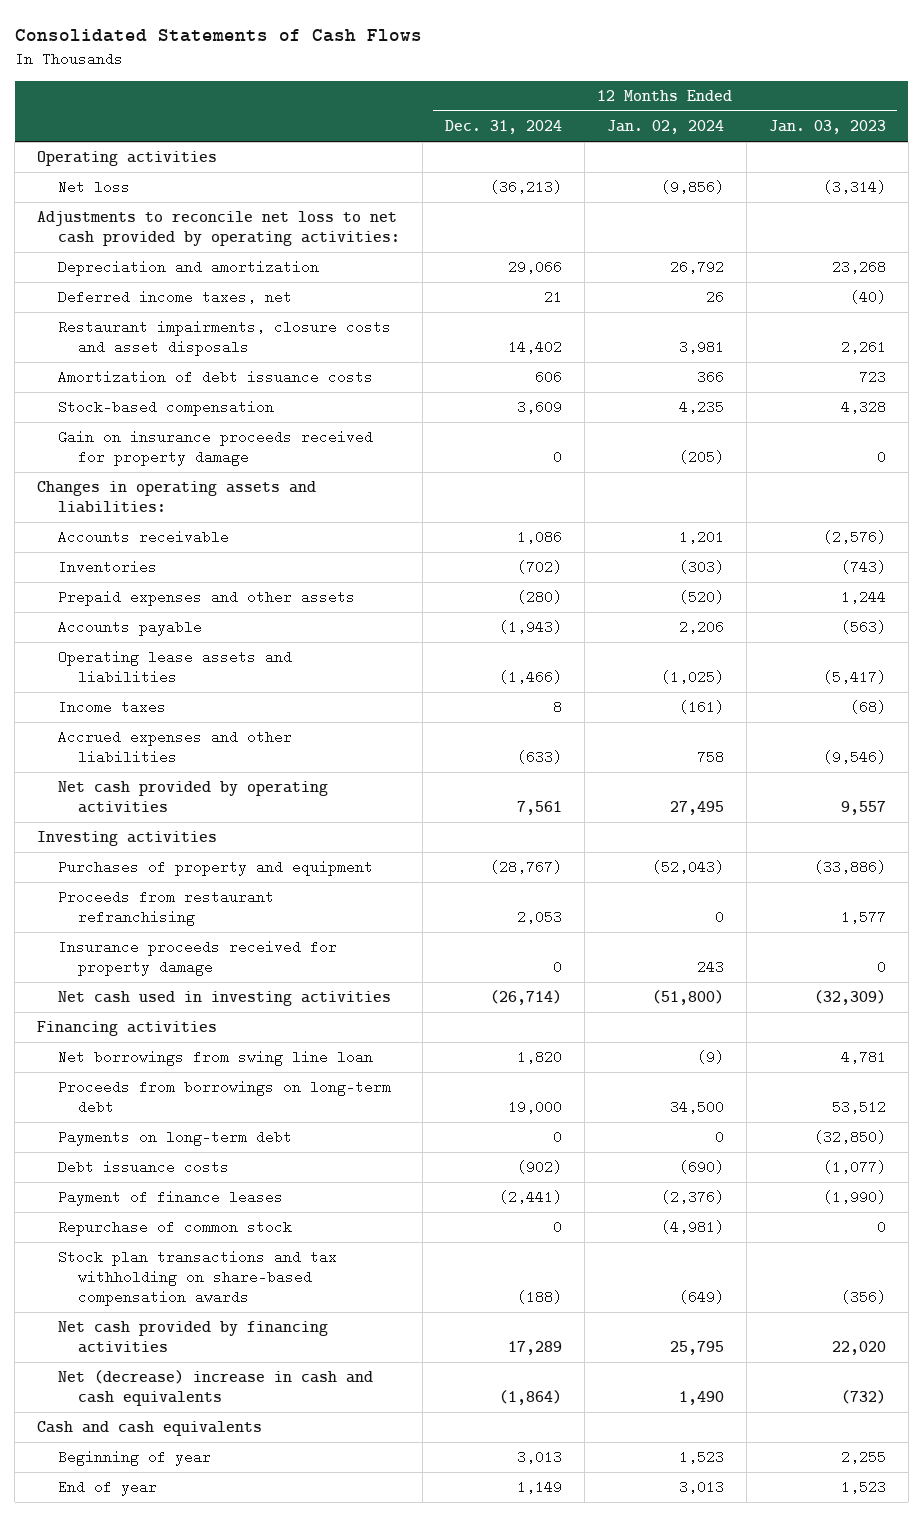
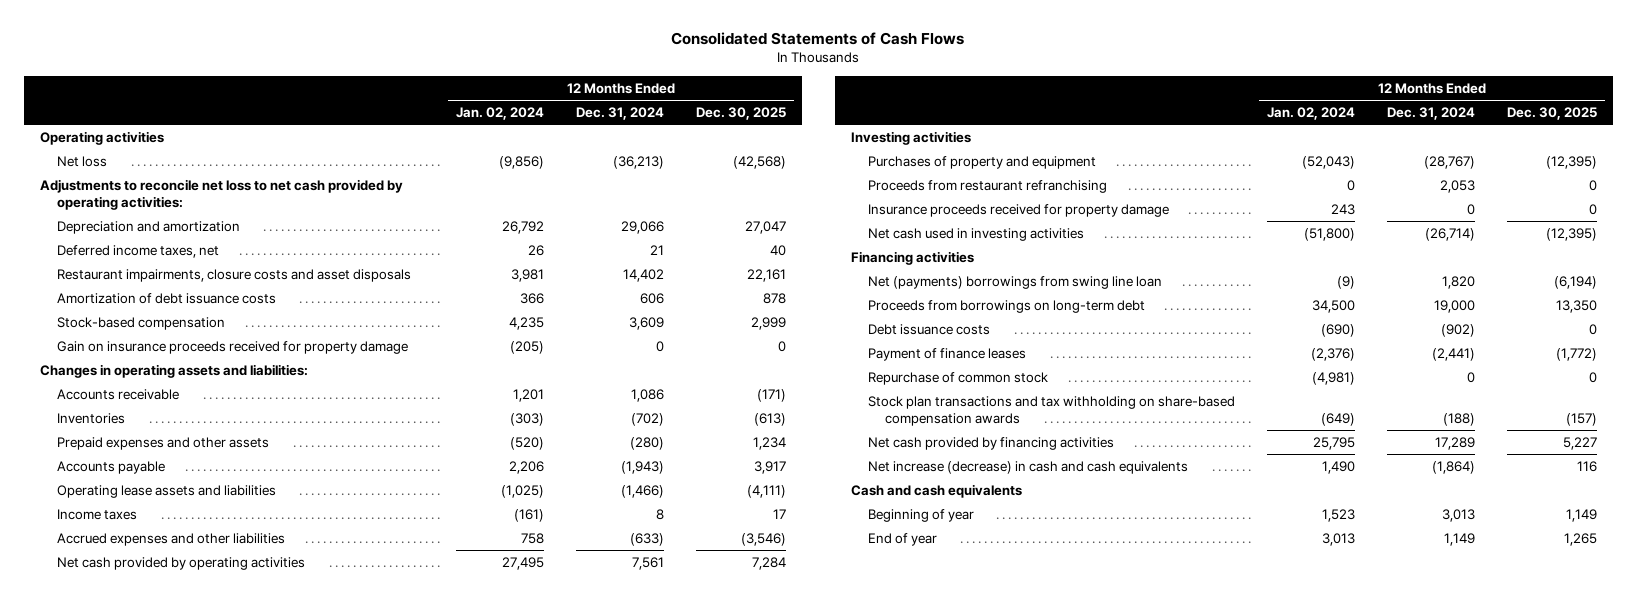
- | 12 Months Ended Dec. 31, 2024 | 12 Months Ended Jan. 02, 2024 | 12 Months Ended Jan. 03, 2023
+ | 12 Months Ended Jan. 02, 2024 | 12 Months Ended Dec. 31, 2024 | 12 Months Ended Dec. 30, 2025
- Net borrowings from swing line loan | 1,820 | (9) | 4,781
+ Net (payments) borrowings from swing line loan | (9) | 1,820 | (6,194)
- Payments on long-term debt | 0 | 0 | (32,850)
- Net (decrease) increase in cash and cash equivalents | (1,864) | 1,490 | (732)
+ Net increase (decrease) in cash and cash equivalents | 1,490 | (1,864) | 116

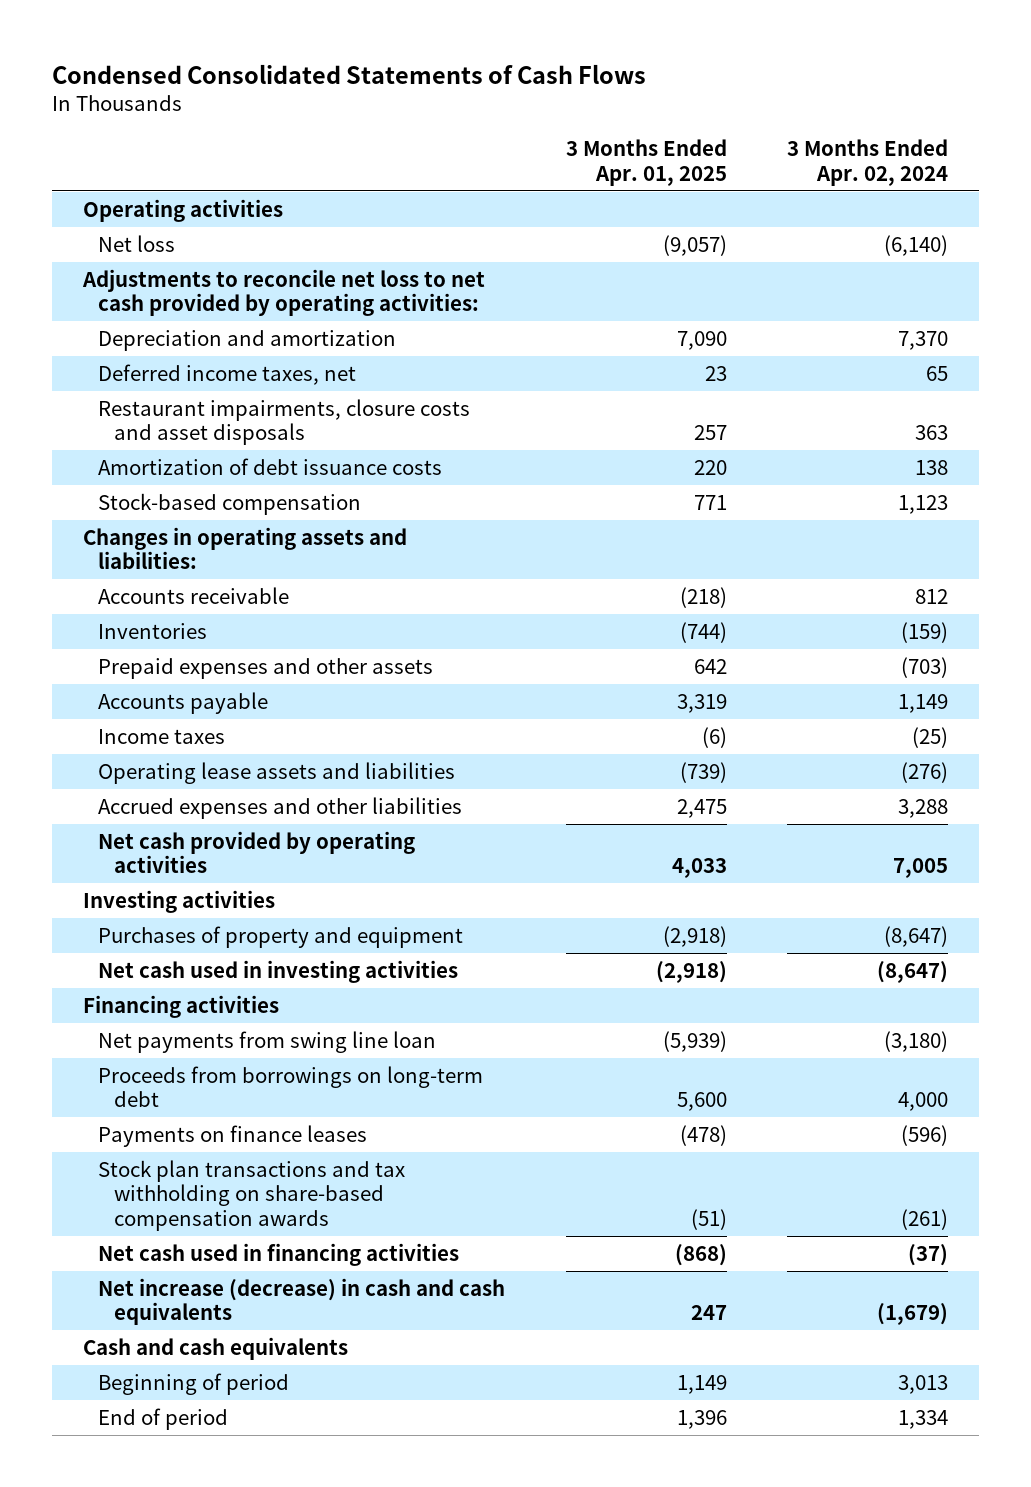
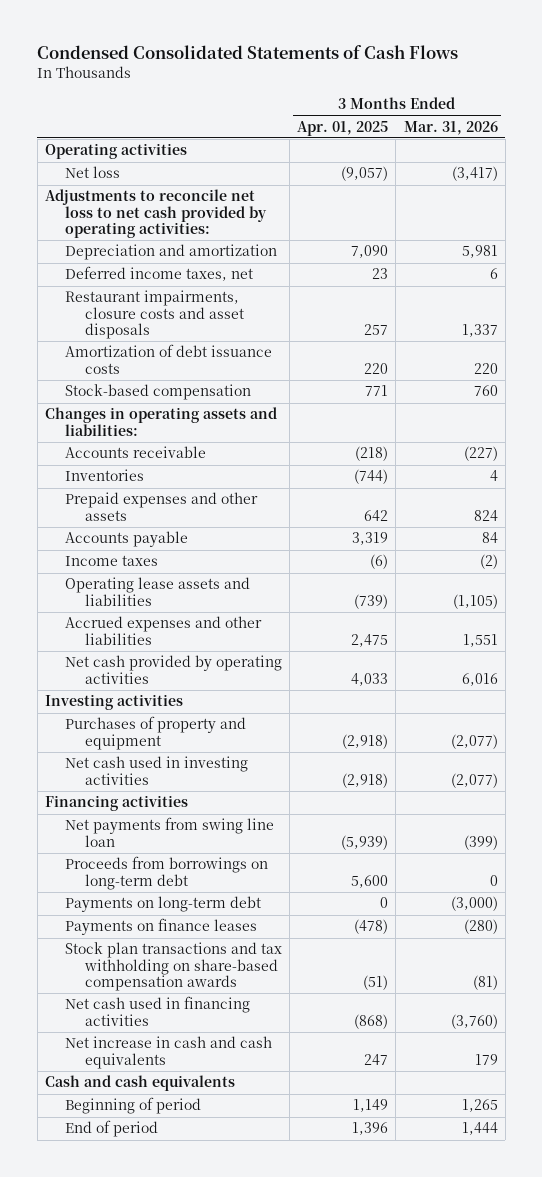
- | 3 Months Ended Apr. 01, 2025 | 3 Months Ended Apr. 02, 2024
+ | 3 Months Ended Apr. 01, 2025 | 3 Months Ended Mar. 31, 2026
+ Payments on long-term debt | 0 | (3,000)
- Net increase (decrease) in cash and cash equivalents | 247 | (1,679)
+ Net increase in cash and cash equivalents | 247 | 179

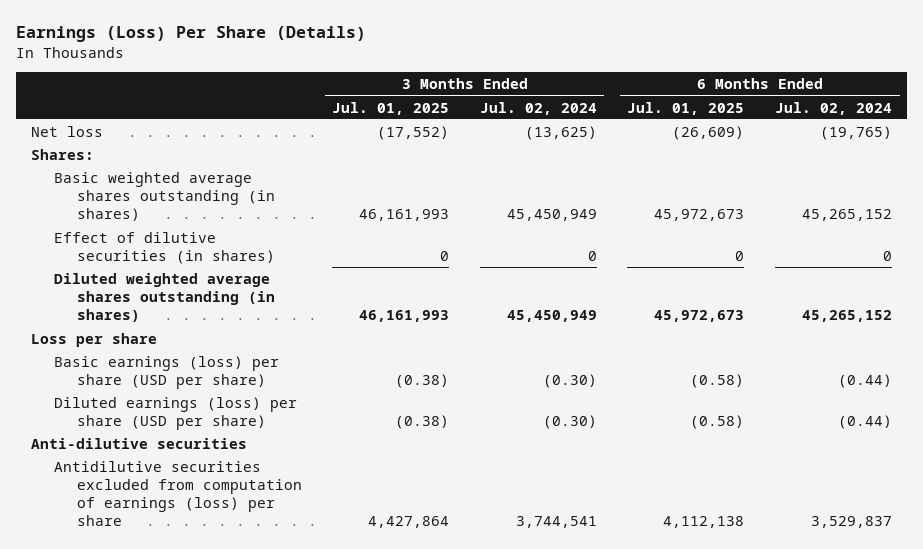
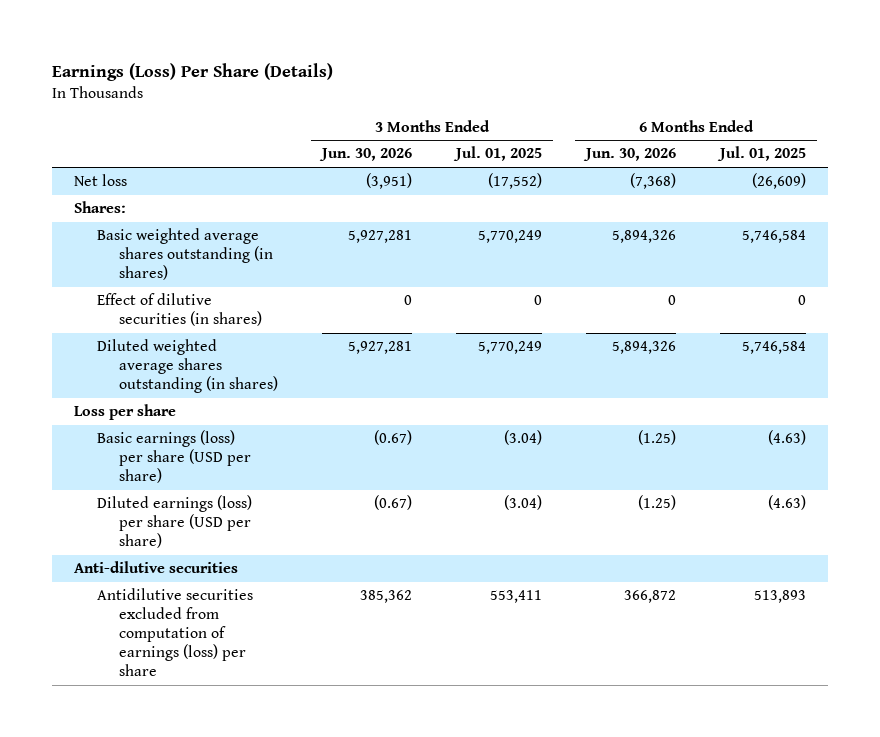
- | 3 Months Ended Jul. 01, 2025 | 3 Months Ended Jul. 02, 2024 | 6 Months Ended Jul. 01, 2025 | 6 Months Ended Jul. 02, 2024
+ | 3 Months Ended Jun. 30, 2026 | 3 Months Ended Jul. 01, 2025 | 6 Months Ended Jun. 30, 2026 | 6 Months Ended Jul. 01, 2025
- Basic weighted average shares outstanding (in shares) | 46,161,993 | 45,450,949 | 45,972,673 | 45,265,152
+ Basic weighted average shares outstanding (in shares) | 5,927,281 | 5,770,249 | 5,894,326 | 5,746,584
- Diluted weighted average shares outstanding (in shares) | 46,161,993 | 45,450,949 | 45,972,673 | 45,265,152
+ Diluted weighted average shares outstanding (in shares) | 5,927,281 | 5,770,249 | 5,894,326 | 5,746,584
- Basic earnings (loss) per share (USD per share) | (0.38) | (0.30) | (0.58) | (0.44)
- Diluted earnings (loss) per share (USD per share) | (0.38) | (0.30) | (0.58) | (0.44)
+ Basic earnings (loss) per share (USD per share) | (0.67) | (3.04) | (1.25) | (4.63)
+ Diluted earnings (loss) per share (USD per share) | (0.67) | (3.04) | (1.25) | (4.63)
- Antidilutive securities excluded from computation of earnings (loss) per share | 4,427,864 | 3,744,541 | 4,112,138 | 3,529,837
+ Antidilutive securities excluded from computation of earnings (loss) per share | 385,362 | 553,411 | 366,872 | 513,893

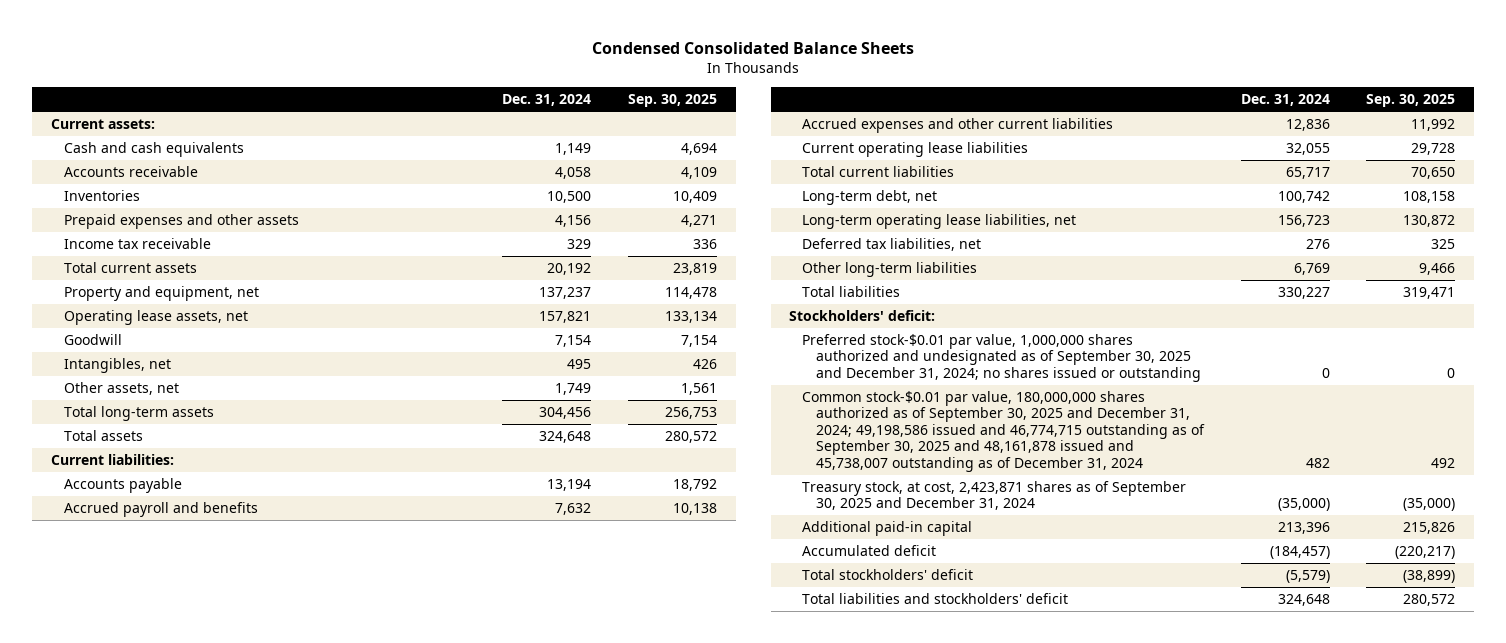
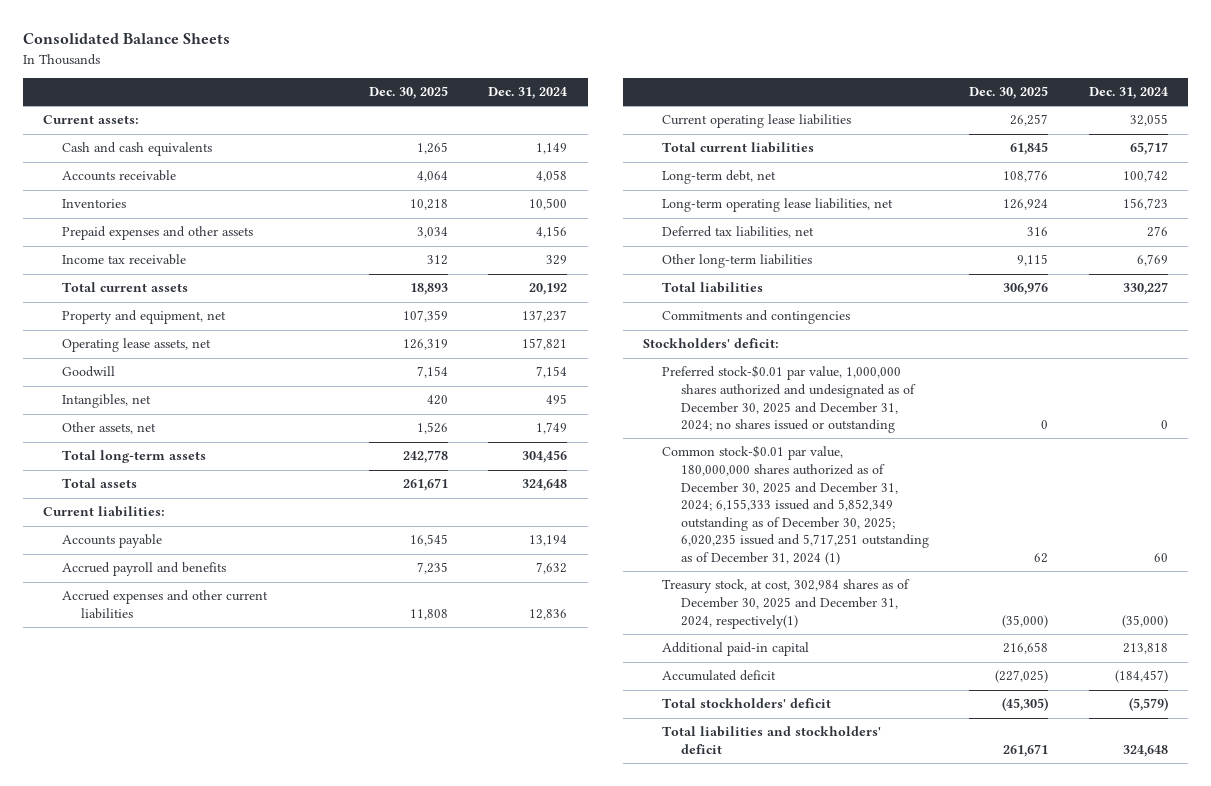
- Condensed Consolidated Balance Sheets
+ Consolidated Balance Sheets
- | Dec. 31, 2024 | Sep. 30, 2025
+ | Dec. 30, 2025 | Dec. 31, 2024
+ Commitments and contingencies
- Preferred stock-$0.01 par value, 1,000,000 shares authorized and undesignated as of September 30, 2025 and December 31, 2024; no shares issued or outstanding | 0 | 0
- Common stock-$0.01 par value, 180,000,000 shares authorized as of September 30, 2025 and December 31, 2024; 49,198,586 issued and 46,774,715 outstanding as of September 30, 2025 and 48,161,878 issued and 45,738,007 outstanding as of December 31, 2024 | 482 | 492
- Treasury stock, at cost, 2,423,871 shares as of September 30, 2025 and December 31, 2024 | (35,000) | (35,000)
- Additional paid-in capital | 213,396 | 215,826
+ Preferred stock-$0.01 par value, 1,000,000 shares authorized and undesignated as of December 30, 2025 and December 31, 2024; no shares issued or outstanding | 0 | 0
+ Common stock-$0.01 par value, 180,000,000 shares authorized as of December 30, 2025 and December 31, 2024; 6,155,333 issued and 5,852,349 outstanding as of December 30, 2025; 6,020,235 issued and 5,717,251 outstanding as of December 31, 2024 (1) | 62 | 60
+ Treasury stock, at cost, 302,984 shares as of December 30, 2025 and December 31, 2024, respectively(1) | (35,000) | (35,000)
+ Additional paid-in capital | 216,658 | 213,818

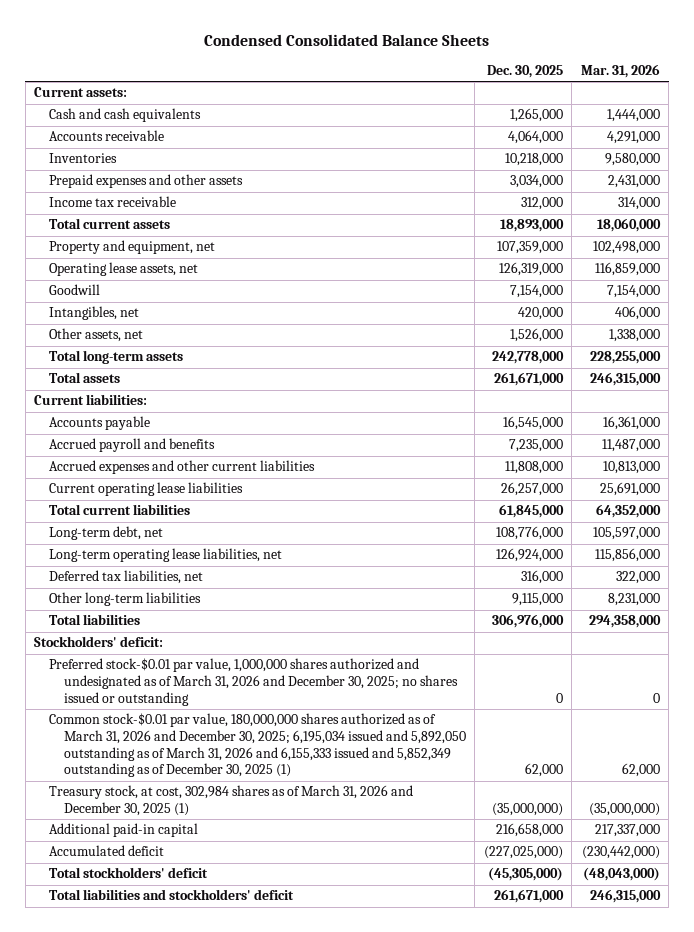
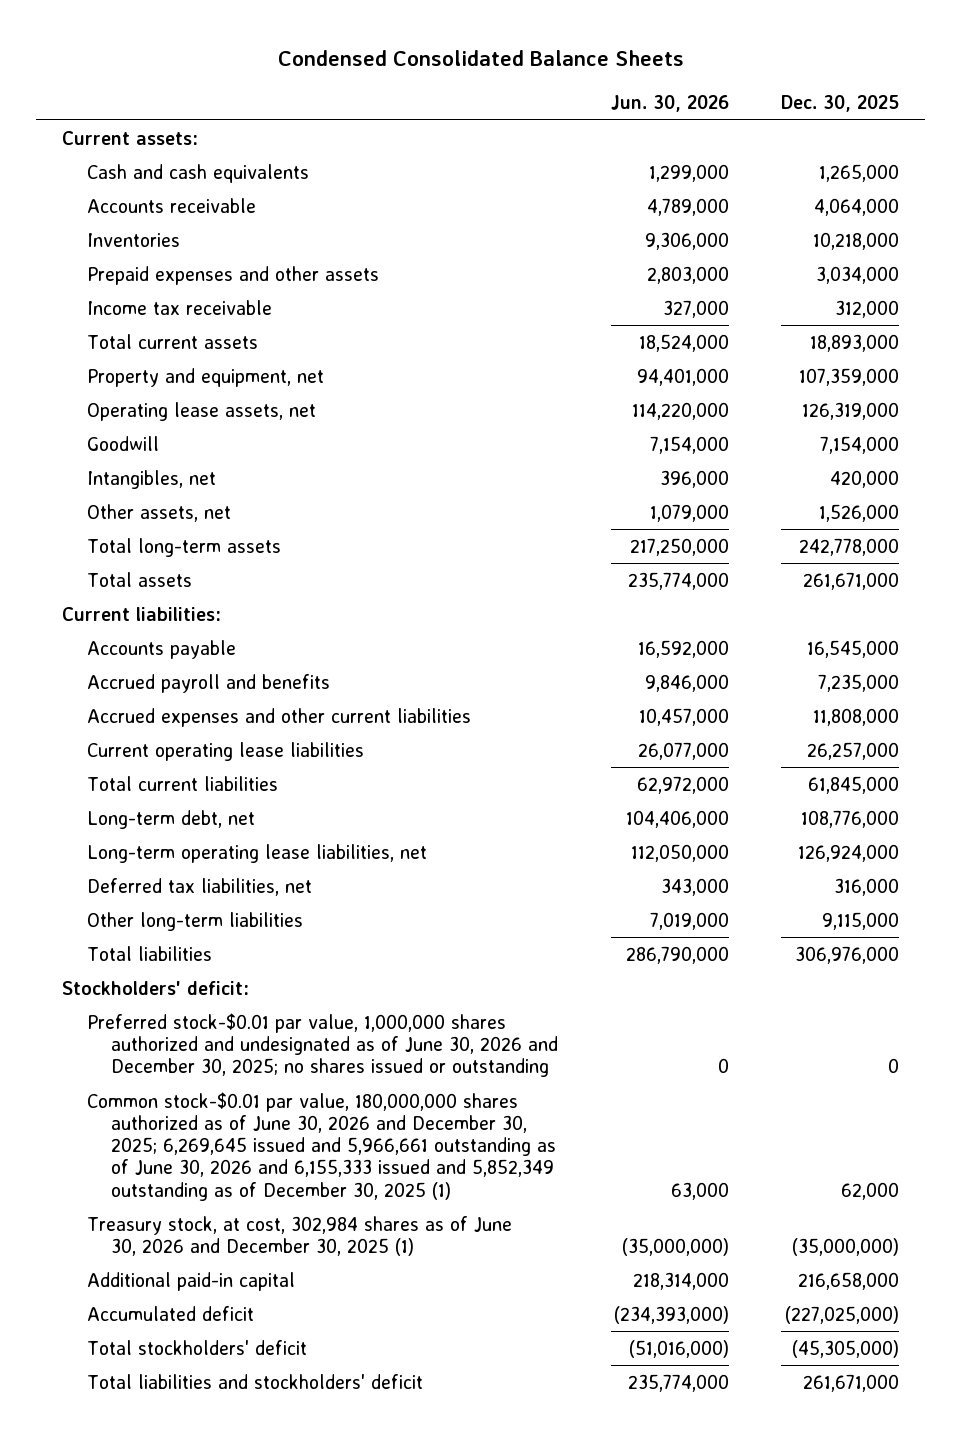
- | Dec. 30, 2025 | Mar. 31, 2026
+ | Jun. 30, 2026 | Dec. 30, 2025
- Preferred stock-$0.01 par value, 1,000,000 shares authorized and undesignated as of March 31, 2026 and December 30, 2025; no shares issued or outstanding | 0 | 0
- Common stock-$0.01 par value, 180,000,000 shares authorized as of March 31, 2026 and December 30, 2025; 6,195,034 issued and 5,892,050 outstanding as of March 31, 2026 and 6,155,333 issued and 5,852,349 outstanding as of December 30, 2025 (1) | 62,000 | 62,000
- Treasury stock, at cost, 302,984 shares as of March 31, 2026 and December 30, 2025 (1) | (35,000,000) | (35,000,000)
+ Preferred stock-$0.01 par value, 1,000,000 shares authorized and undesignated as of June 30, 2026 and December 30, 2025; no shares issued or outstanding | 0 | 0
+ Common stock-$0.01 par value, 180,000,000 shares authorized as of June 30, 2026 and December 30, 2025; 6,269,645 issued and 5,966,661 outstanding as of June 30, 2026 and 6,155,333 issued and 5,852,349 outstanding as of December 30, 2025 (1) | 63,000 | 62,000
+ Treasury stock, at cost, 302,984 shares as of June 30, 2026 and December 30, 2025 (1) | (35,000,000) | (35,000,000)

